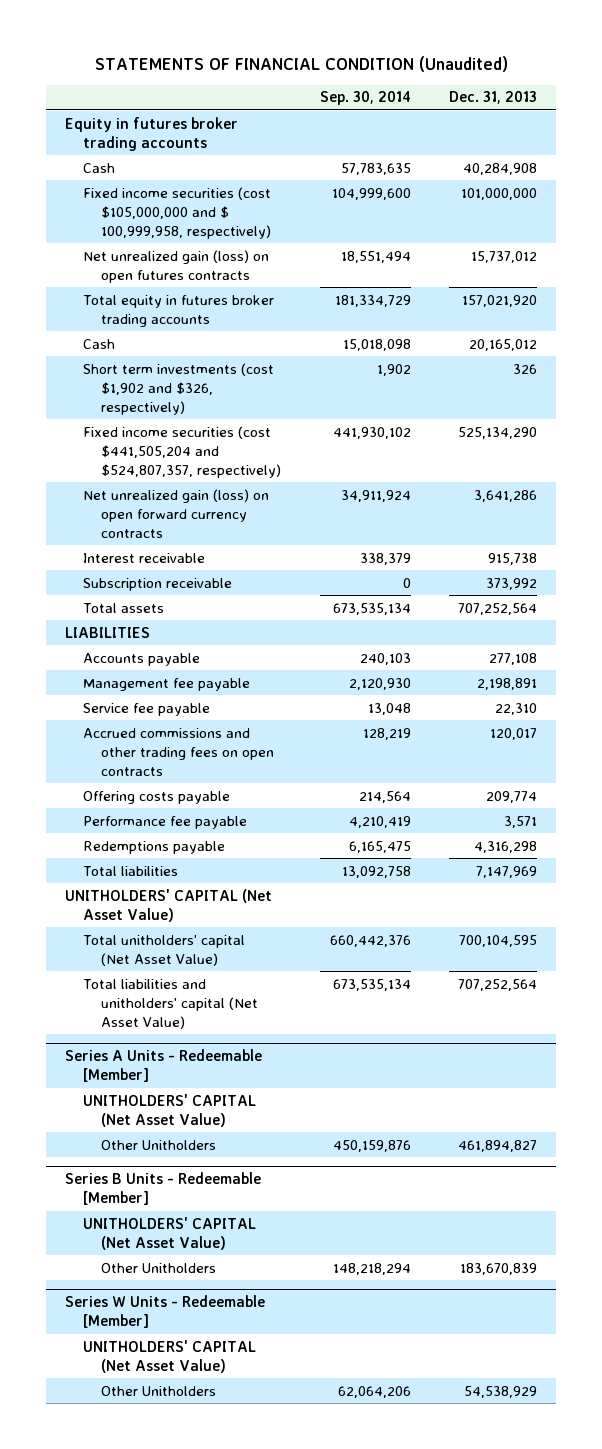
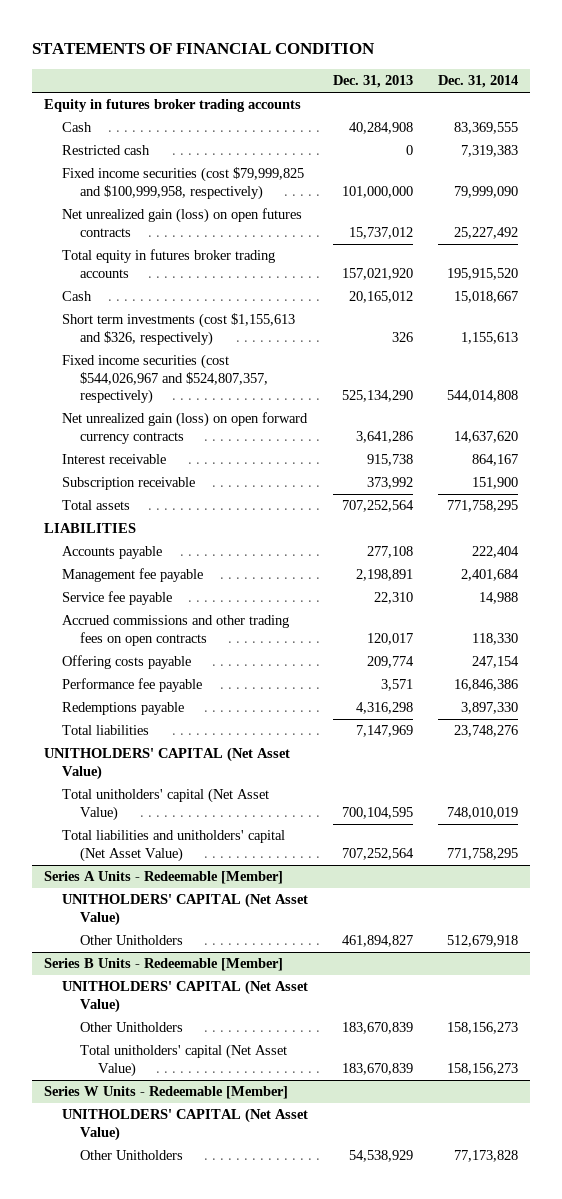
- STATEMENTS OF FINANCIAL CONDITION (Unaudited)
+ STATEMENTS OF FINANCIAL CONDITION
- | Sep. 30, 2014 | Dec. 31, 2013
+ | Dec. 31, 2013 | Dec. 31, 2014
- Fixed income securities (cost $105,000,000 and $ 100,999,958, respectively) | 104,999,600 | 101,000,000
+ Restricted cash | 0 | 7,319,383
+ Fixed income securities (cost $79,999,825 and $100,999,958, respectively) | 101,000,000 | 79,999,090
- Short term investments (cost $1,902 and $326, respectively) | 1,902 | 326
- Fixed income securities (cost $441,505,204 and $524,807,357, respectively) | 441,930,102 | 525,134,290
+ Short term investments (cost $1,155,613 and $326, respectively) | 326 | 1,155,613
+ Fixed income securities (cost $544,026,967 and $524,807,357, respectively) | 525,134,290 | 544,014,808
@ Series B Units - Redeemable [Member]
+ Total unitholders' capital (Net Asset Value) | 183,670,839 | 158,156,273

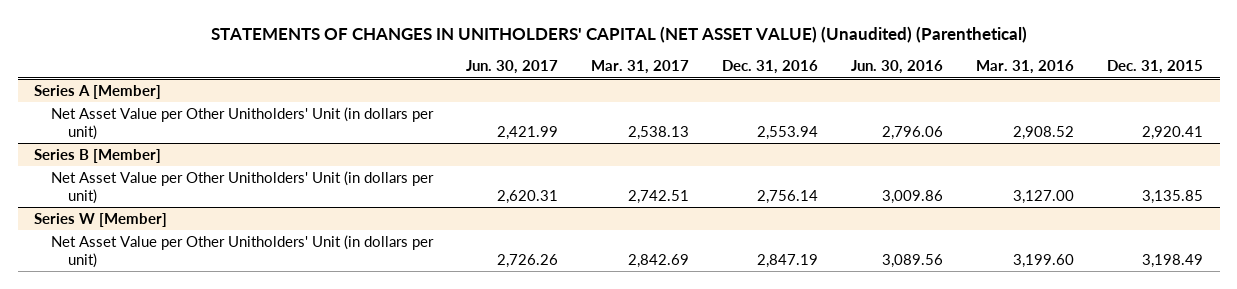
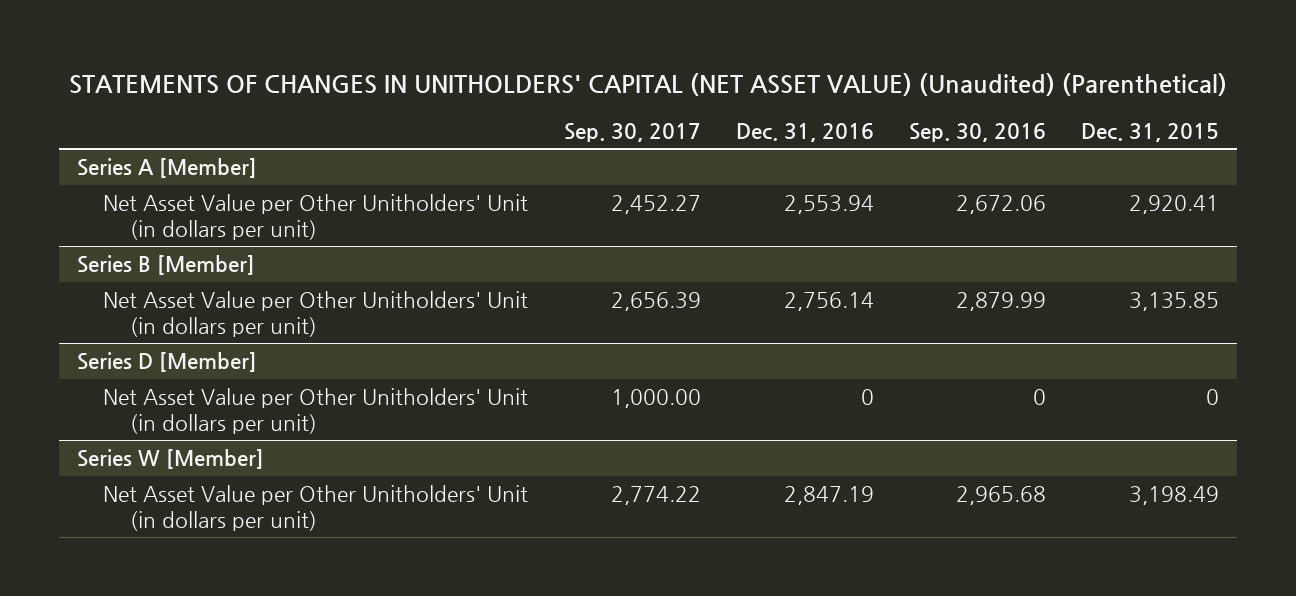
- | Jun. 30, 2017 | Mar. 31, 2017 | Dec. 31, 2016 | Jun. 30, 2016 | Mar. 31, 2016 | Dec. 31, 2015
+ | Sep. 30, 2017 | Dec. 31, 2016 | Sep. 30, 2016 | Dec. 31, 2015
+ Series D [Member]
+ Net Asset Value per Other Unitholders' Unit (in dollars per unit) | 1,000.00 | 0 | 0 | 0

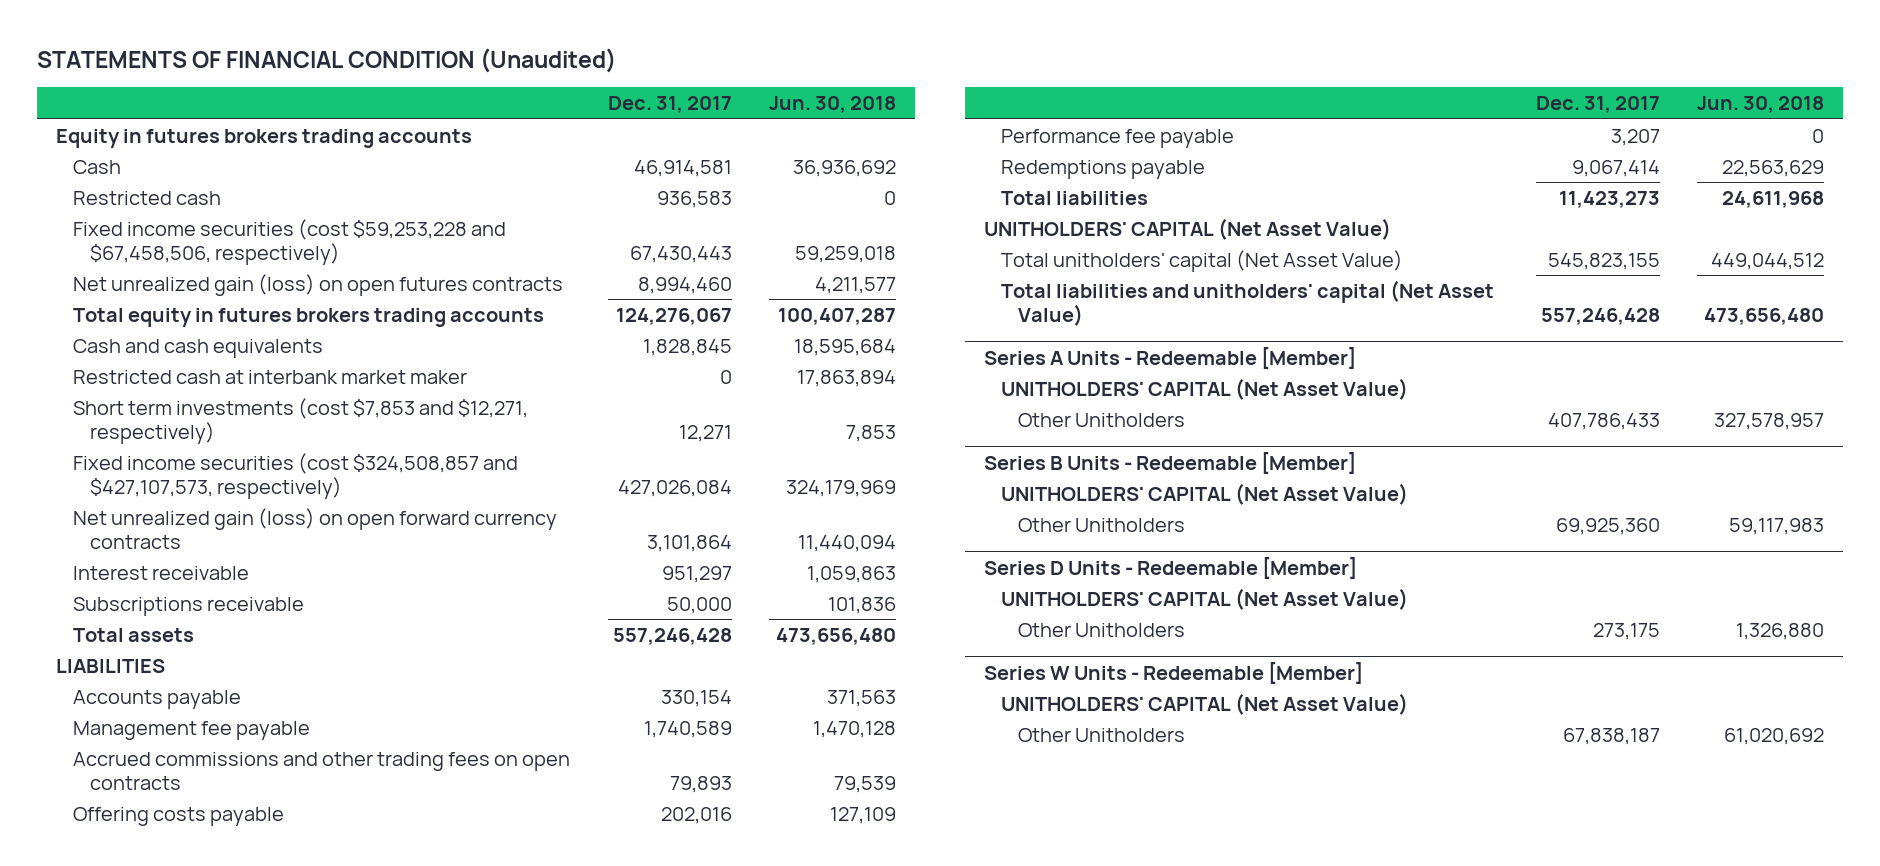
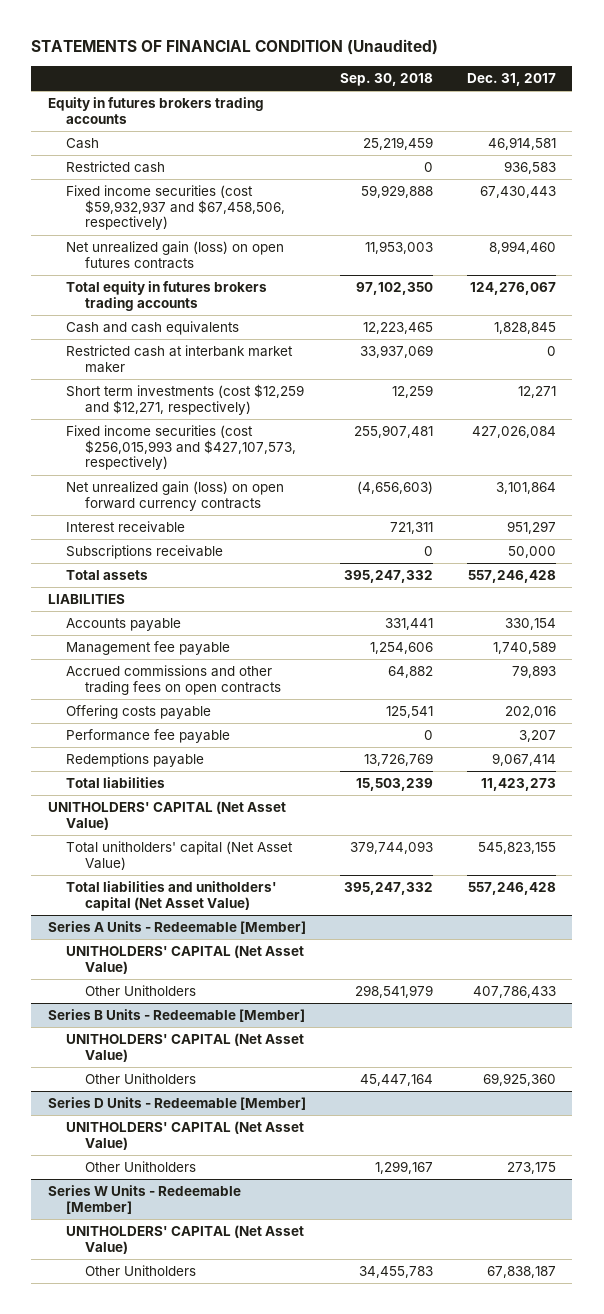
- | Dec. 31, 2017 | Jun. 30, 2018
+ | Sep. 30, 2018 | Dec. 31, 2017
- Fixed income securities (cost $59,253,228 and $67,458,506, respectively) | 67,430,443 | 59,259,018
+ Fixed income securities (cost $59,932,937 and $67,458,506, respectively) | 59,929,888 | 67,430,443
- Short term investments (cost $7,853 and $12,271, respectively) | 12,271 | 7,853
- Fixed income securities (cost $324,508,857 and $427,107,573, respectively) | 427,026,084 | 324,179,969
+ Short term investments (cost $12,259 and $12,271, respectively) | 12,259 | 12,271
+ Fixed income securities (cost $256,015,993 and $427,107,573, respectively) | 255,907,481 | 427,026,084

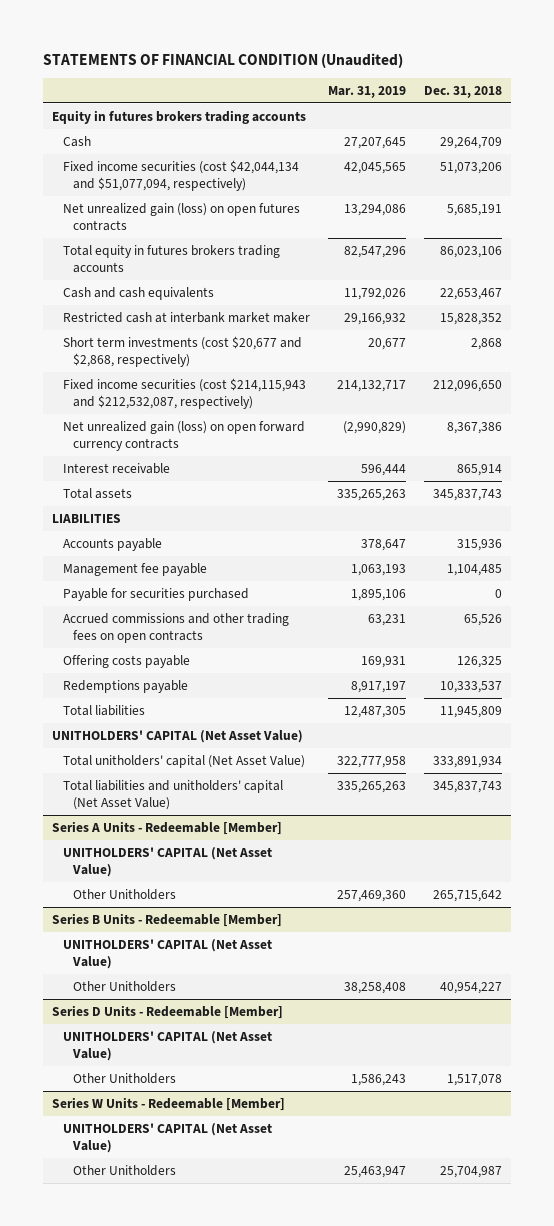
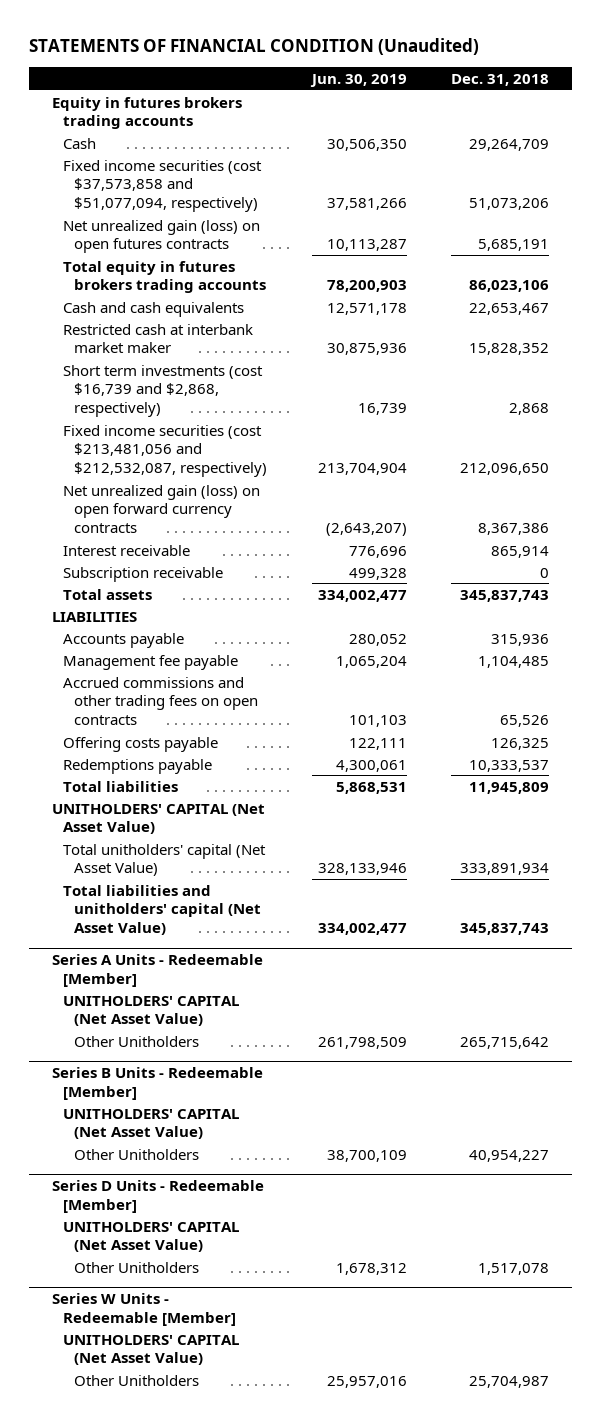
- | Mar. 31, 2019 | Dec. 31, 2018
+ | Jun. 30, 2019 | Dec. 31, 2018
- Fixed income securities (cost $42,044,134 and $51,077,094, respectively) | 42,045,565 | 51,073,206
+ Fixed income securities (cost $37,573,858 and $51,077,094, respectively) | 37,581,266 | 51,073,206
- Short term investments (cost $20,677 and $2,868, respectively) | 20,677 | 2,868
- Fixed income securities (cost $214,115,943 and $212,532,087, respectively) | 214,132,717 | 212,096,650
+ Short term investments (cost $16,739 and $2,868, respectively) | 16,739 | 2,868
+ Fixed income securities (cost $213,481,056 and $212,532,087, respectively) | 213,704,904 | 212,096,650
+ Subscription receivable | 499,328 | 0
- Payable for securities purchased | 1,895,106 | 0

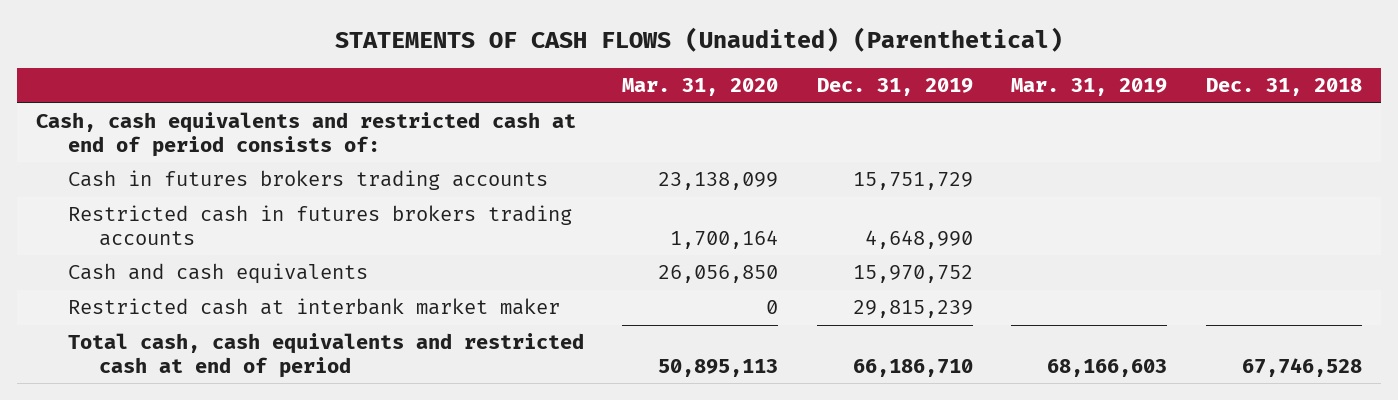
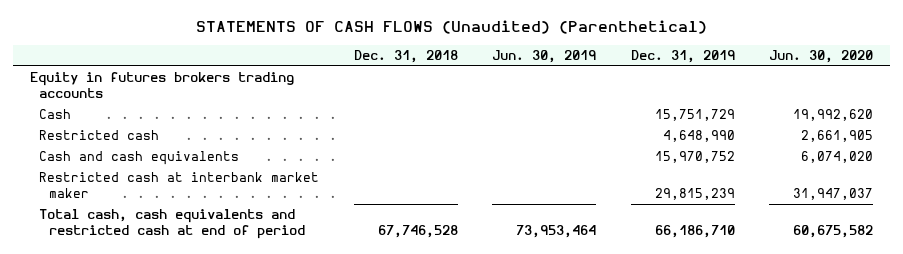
- | Mar. 31, 2020 | Dec. 31, 2019 | Mar. 31, 2019 | Dec. 31, 2018
+ | Dec. 31, 2018 | Jun. 30, 2019 | Dec. 31, 2019 | Jun. 30, 2020
- Cash, cash equivalents and restricted cash at end of period consists of:
- Cash in futures brokers trading accounts | 23,138,099 | 15,751,729 | |
- Restricted cash in futures brokers trading accounts | 1,700,164 | 4,648,990 | |
+ Equity in futures brokers trading accounts
+ Cash | | | 15,751,729 | 19,992,620
+ Restricted cash | | | 4,648,990 | 2,661,905

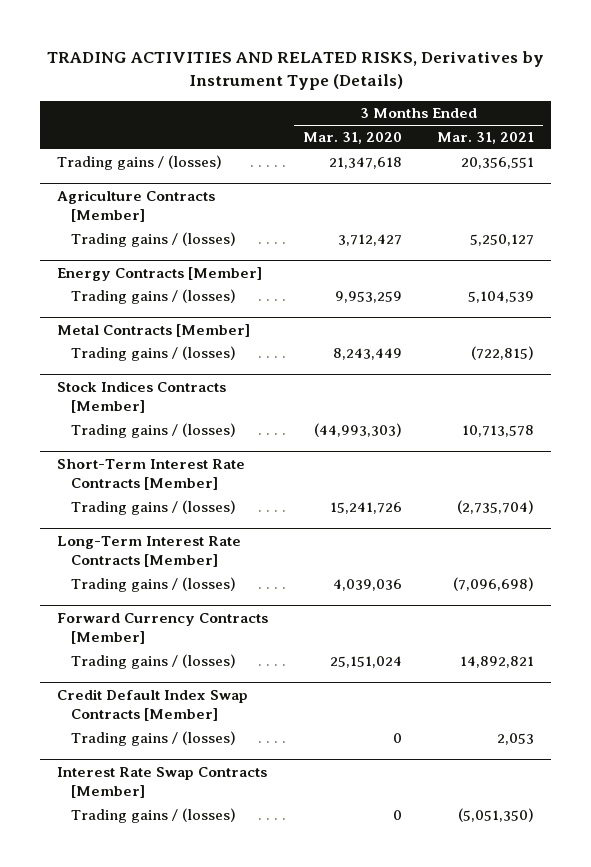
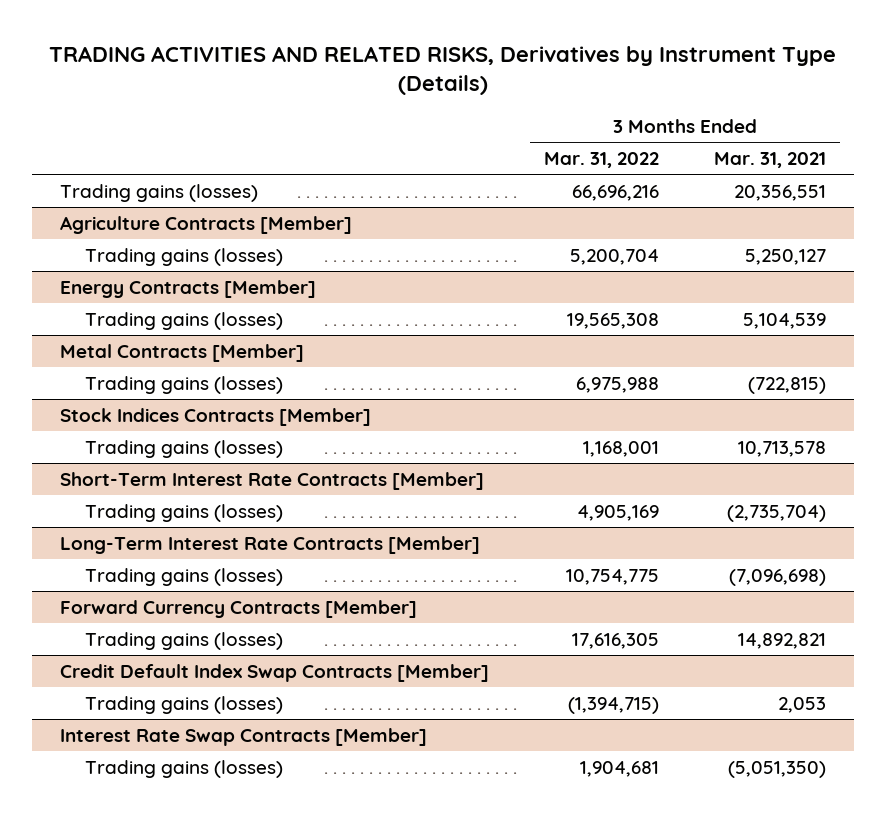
- | 3 Months Ended Mar. 31, 2020 | 3 Months Ended Mar. 31, 2021
+ | 3 Months Ended Mar. 31, 2022 | 3 Months Ended Mar. 31, 2021
- Trading gains / (losses) | 21,347,618 | 20,356,551
+ Trading gains (losses) | 66,696,216 | 20,356,551
@ Agriculture Contracts [Member]
- Trading gains / (losses) | 3,712,427 | 5,250,127
+ Trading gains (losses) | 5,200,704 | 5,250,127
@ Energy Contracts [Member]
- Trading gains / (losses) | 9,953,259 | 5,104,539
+ Trading gains (losses) | 19,565,308 | 5,104,539
@ Metal Contracts [Member]
- Trading gains / (losses) | 8,243,449 | (722,815)
+ Trading gains (losses) | 6,975,988 | (722,815)
@ Stock Indices Contracts [Member]
- Trading gains / (losses) | (44,993,303) | 10,713,578
+ Trading gains (losses) | 1,168,001 | 10,713,578
@ Short-Term Interest Rate Contracts [Member]
- Trading gains / (losses) | 15,241,726 | (2,735,704)
+ Trading gains (losses) | 4,905,169 | (2,735,704)
@ Long-Term Interest Rate Contracts [Member]
- Trading gains / (losses) | 4,039,036 | (7,096,698)
+ Trading gains (losses) | 10,754,775 | (7,096,698)
@ Forward Currency Contracts [Member]
- Trading gains / (losses) | 25,151,024 | 14,892,821
+ Trading gains (losses) | 17,616,305 | 14,892,821
@ Credit Default Index Swap Contracts [Member]
- Trading gains / (losses) | 0 | 2,053
+ Trading gains (losses) | (1,394,715) | 2,053
@ Interest Rate Swap Contracts [Member]
- Trading gains / (losses) | 0 | (5,051,350)
+ Trading gains (losses) | 1,904,681 | (5,051,350)

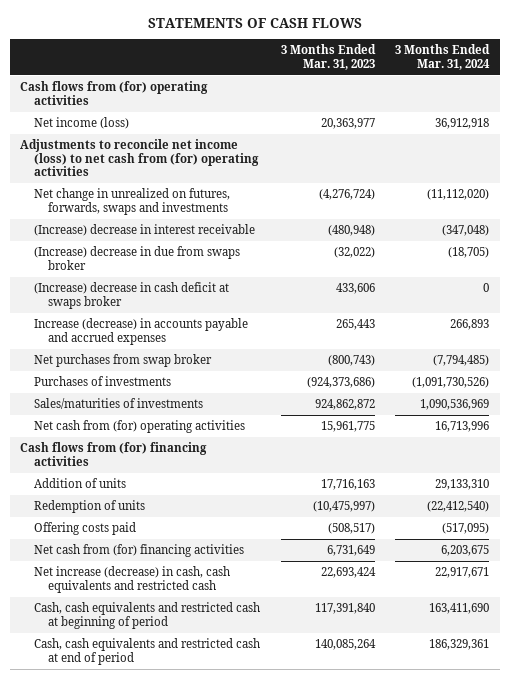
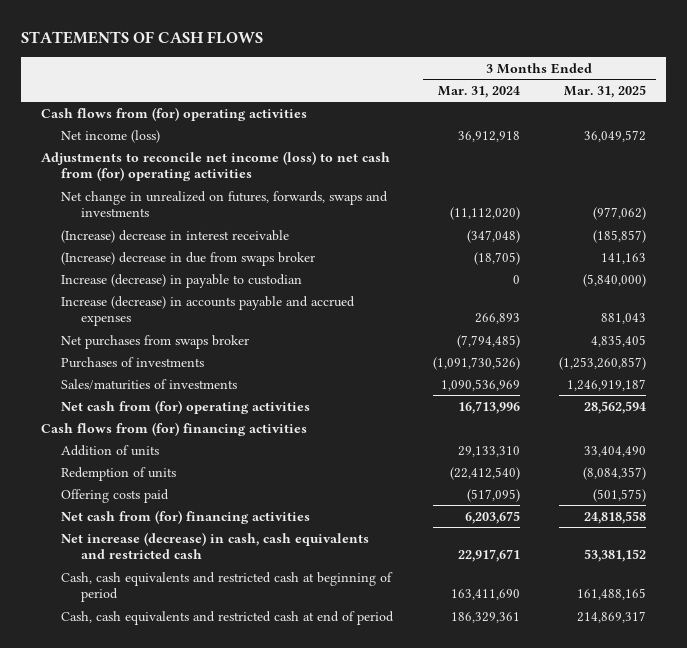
- | 3 Months Ended Mar. 31, 2023 | 3 Months Ended Mar. 31, 2024
+ | 3 Months Ended Mar. 31, 2024 | 3 Months Ended Mar. 31, 2025
- (Increase) decrease in cash deficit at swaps broker | 433,606 | 0
+ Increase (decrease) in payable to custodian | 0 | (5,840,000)
- Net purchases from swap broker | (800,743) | (7,794,485)
+ Net purchases from swaps broker | (7,794,485) | 4,835,405

